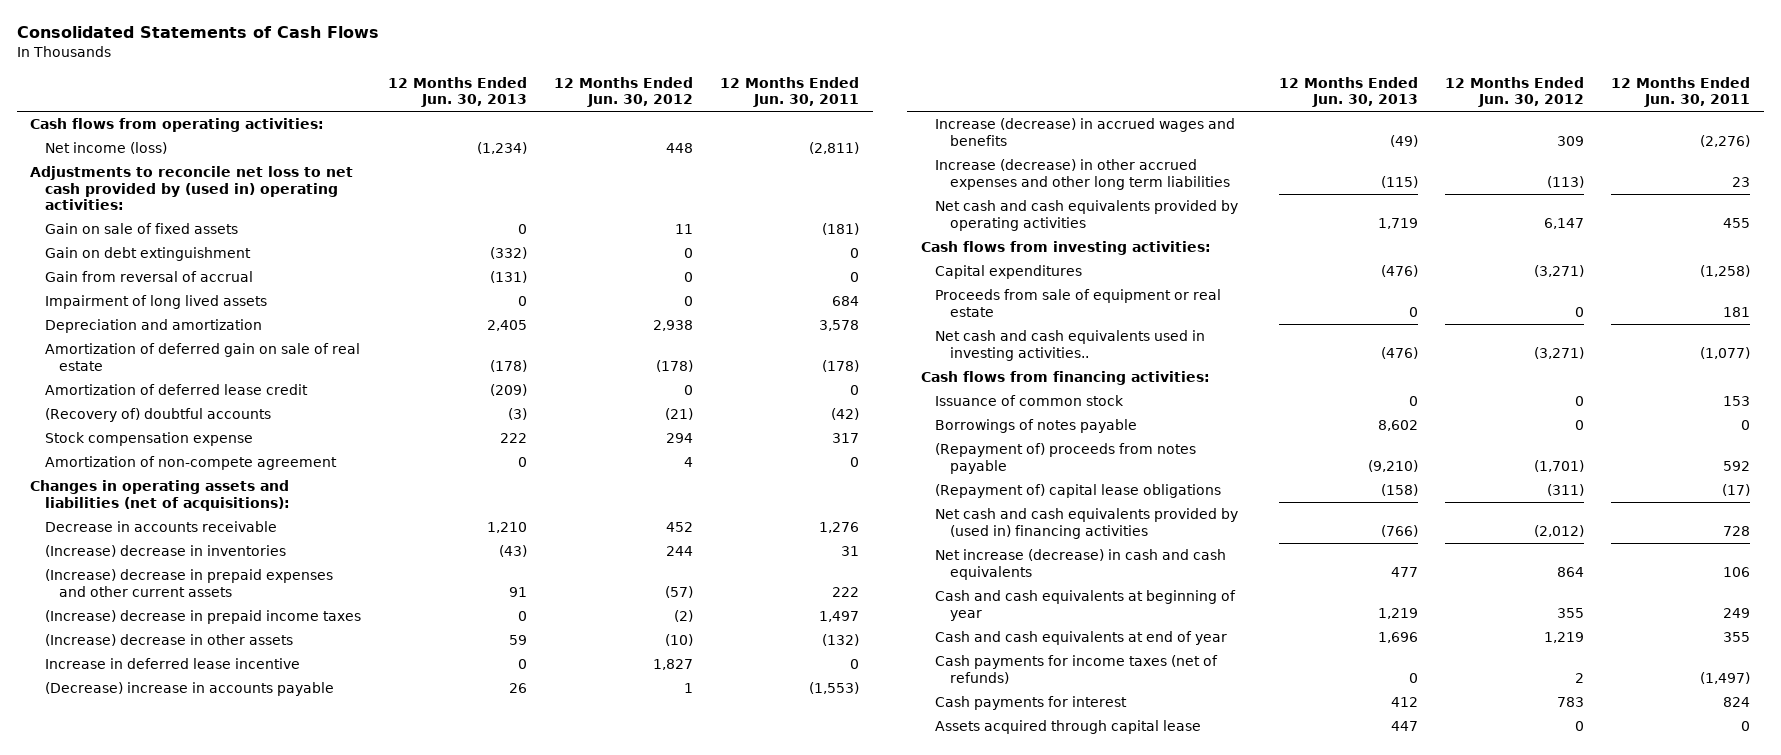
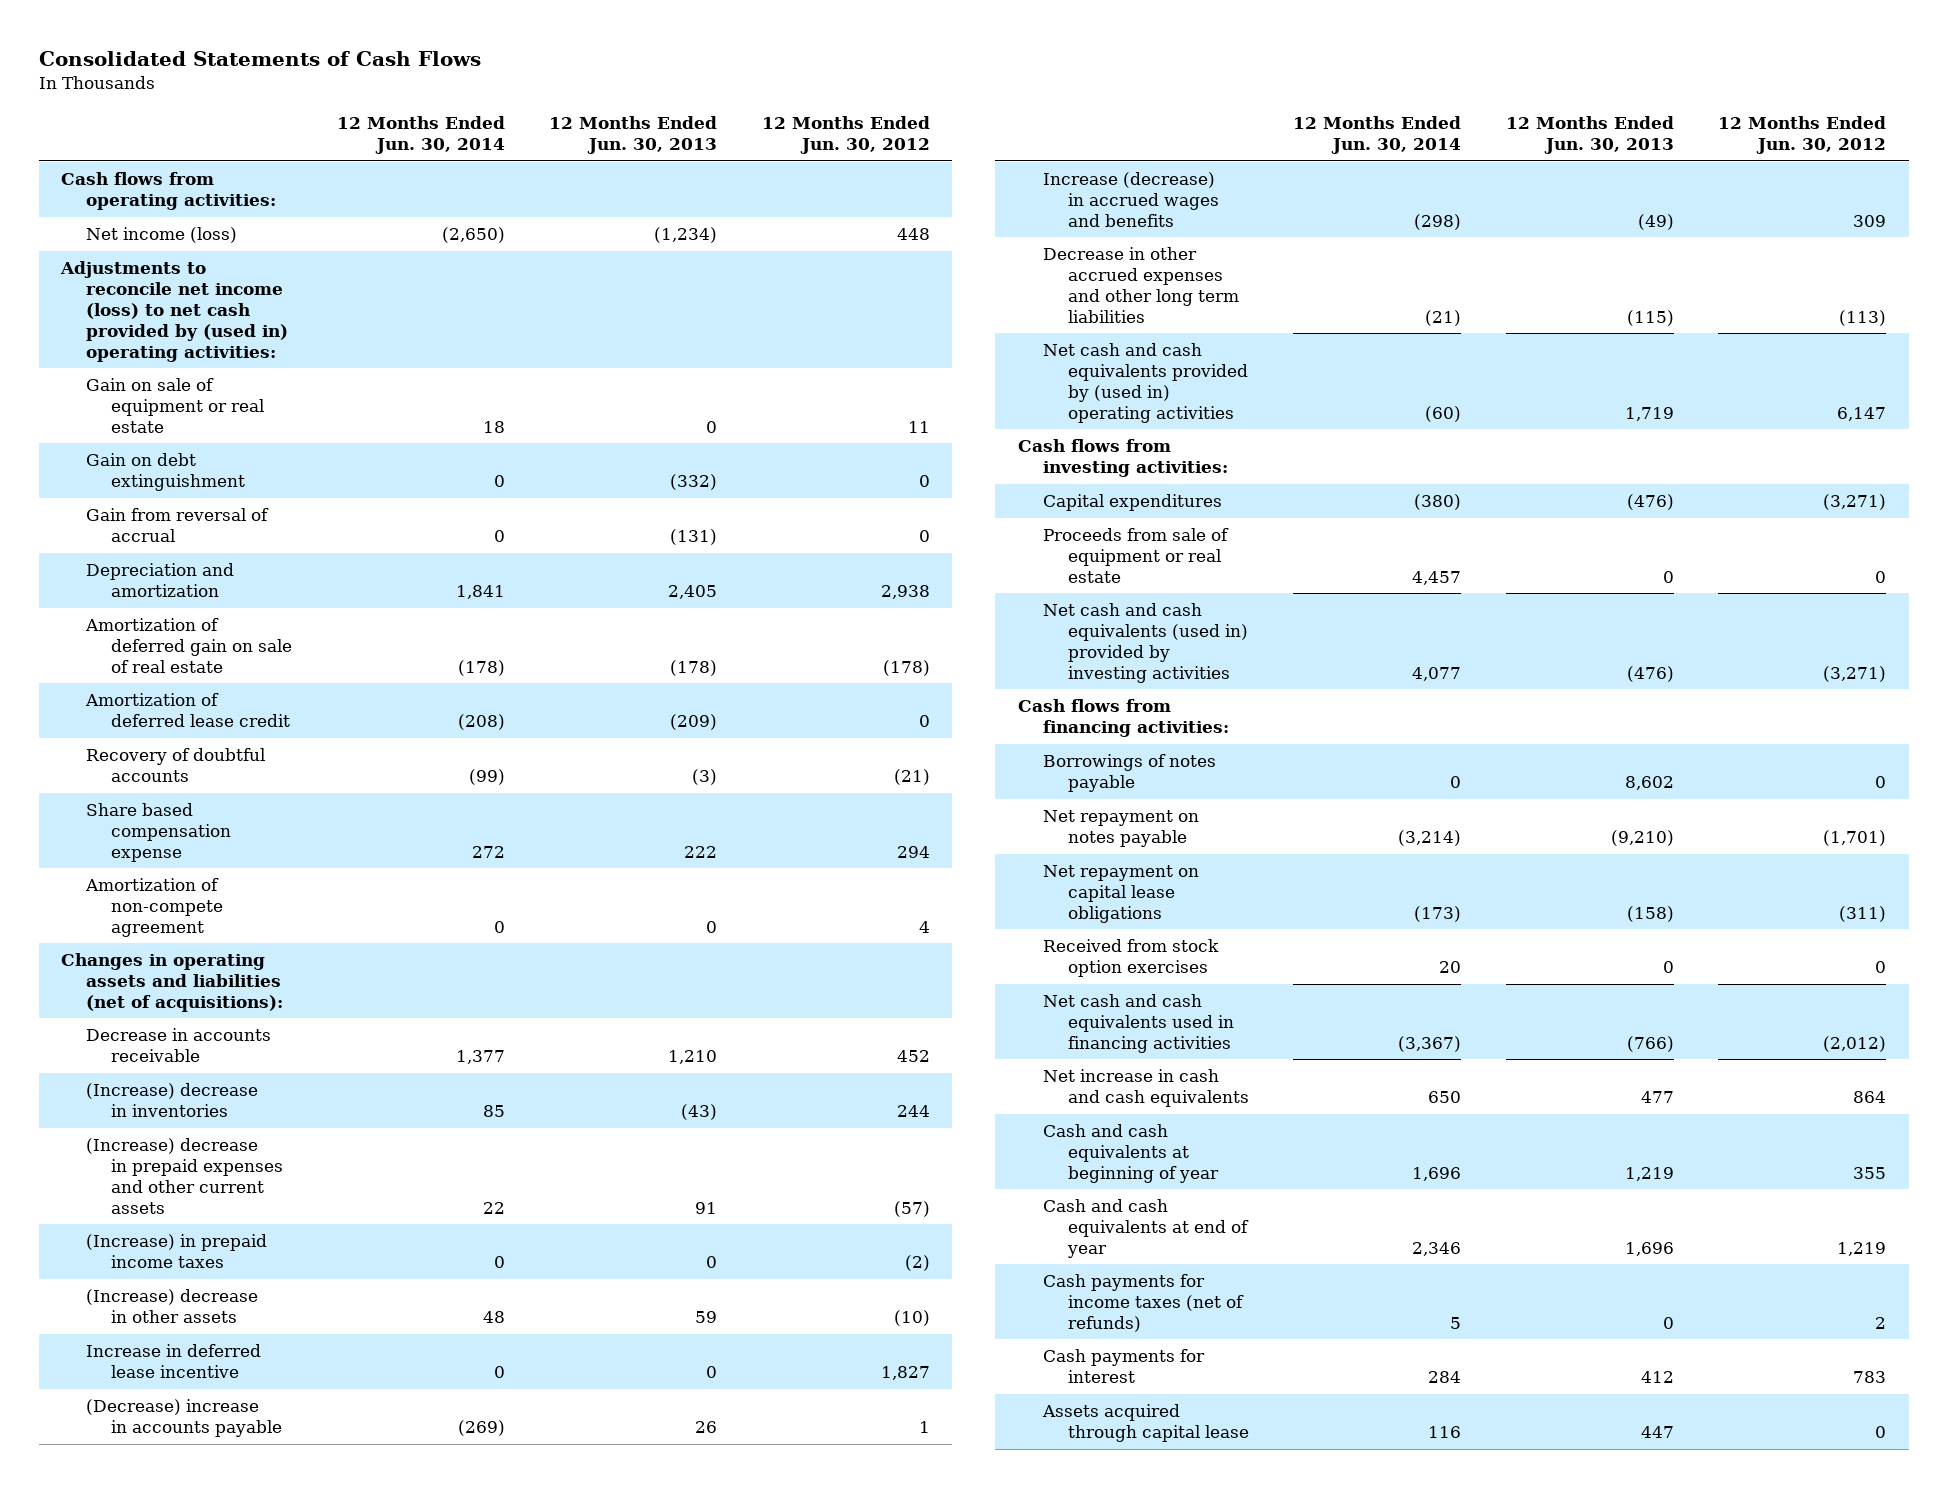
- | 12 Months Ended Jun. 30, 2013 | 12 Months Ended Jun. 30, 2012 | 12 Months Ended Jun. 30, 2011
+ | 12 Months Ended Jun. 30, 2014 | 12 Months Ended Jun. 30, 2013 | 12 Months Ended Jun. 30, 2012
- Adjustments to reconcile net loss to net cash provided by (used in) operating activities:
- Gain on sale of fixed assets | 0 | 11 | (181)
+ Adjustments to reconcile net income (loss) to net cash provided by (used in) operating activities:
+ Gain on sale of equipment or real estate | 18 | 0 | 11
- Impairment of long lived assets | 0 | 0 | 684
- (Recovery of) doubtful accounts | (3) | (21) | (42)
- Stock compensation expense | 222 | 294 | 317
+ Recovery of doubtful accounts | (99) | (3) | (21)
+ Share based compensation expense | 272 | 222 | 294
- (Increase) decrease in prepaid income taxes | 0 | (2) | 1,497
+ (Increase) in prepaid income taxes | 0 | 0 | (2)
- Increase (decrease) in other accrued expenses and other long term liabilities | (115) | (113) | 23
- Net cash and cash equivalents provided by operating activities | 1,719 | 6,147 | 455
+ Decrease in other accrued expenses and other long term liabilities | (21) | (115) | (113)
+ Net cash and cash equivalents provided by (used in) operating activities | (60) | 1,719 | 6,147
- Net cash and cash equivalents used in investing activities.. | (476) | (3,271) | (1,077)
+ Net cash and cash equivalents (used in) provided by investing activities | 4,077 | (476) | (3,271)
- Issuance of common stock | 0 | 0 | 153
- (Repayment of) proceeds from notes payable | (9,210) | (1,701) | 592
- (Repayment of) capital lease obligations | (158) | (311) | (17)
- Net cash and cash equivalents provided by (used in) financing activities | (766) | (2,012) | 728
- Net increase (decrease) in cash and cash equivalents | 477 | 864 | 106
+ Net repayment on notes payable | (3,214) | (9,210) | (1,701)
+ Net repayment on capital lease obligations | (173) | (158) | (311)
+ Received from stock option exercises | 20 | 0 | 0
+ Net cash and cash equivalents used in financing activities | (3,367) | (766) | (2,012)
+ Net increase in cash and cash equivalents | 650 | 477 | 864

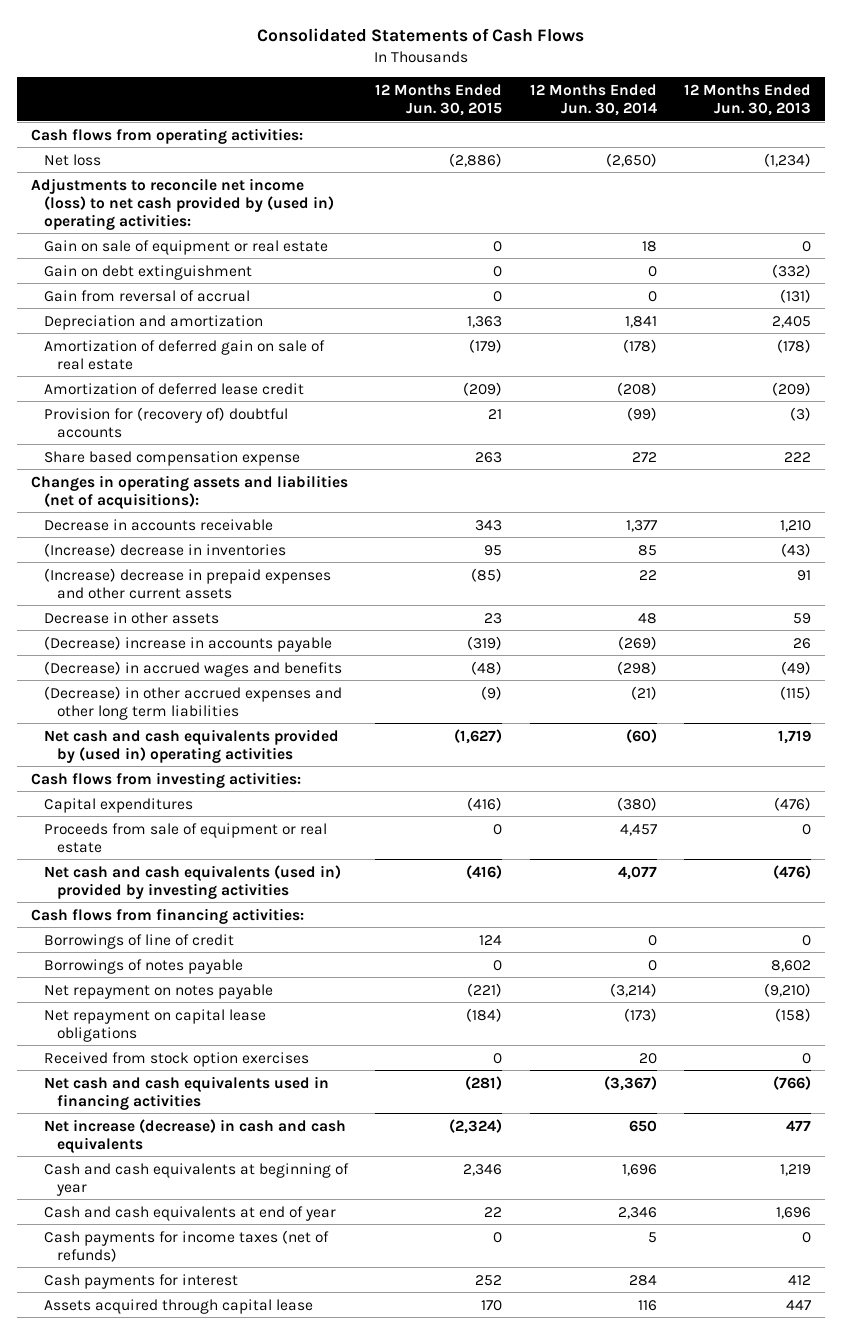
- | 12 Months Ended Jun. 30, 2014 | 12 Months Ended Jun. 30, 2013 | 12 Months Ended Jun. 30, 2012
+ | 12 Months Ended Jun. 30, 2015 | 12 Months Ended Jun. 30, 2014 | 12 Months Ended Jun. 30, 2013
- Net income (loss) | (2,650) | (1,234) | 448
+ Net loss | (2,886) | (2,650) | (1,234)
- Recovery of doubtful accounts | (99) | (3) | (21)
+ Provision for (recovery of) doubtful accounts | 21 | (99) | (3)
- Amortization of non-compete agreement | 0 | 0 | 4
- (Increase) in prepaid income taxes | 0 | 0 | (2)
- (Increase) decrease in other assets | 48 | 59 | (10)
- Increase in deferred lease incentive | 0 | 0 | 1,827
+ Decrease in other assets | 23 | 48 | 59
- Increase (decrease) in accrued wages and benefits | (298) | (49) | 309
- Decrease in other accrued expenses and other long term liabilities | (21) | (115) | (113)
+ (Decrease) in accrued wages and benefits | (48) | (298) | (49)
+ (Decrease) in other accrued expenses and other long term liabilities | (9) | (21) | (115)
+ Borrowings of line of credit | 124 | 0 | 0
- Net increase in cash and cash equivalents | 650 | 477 | 864
+ Net increase (decrease) in cash and cash equivalents | (2,324) | 650 | 477

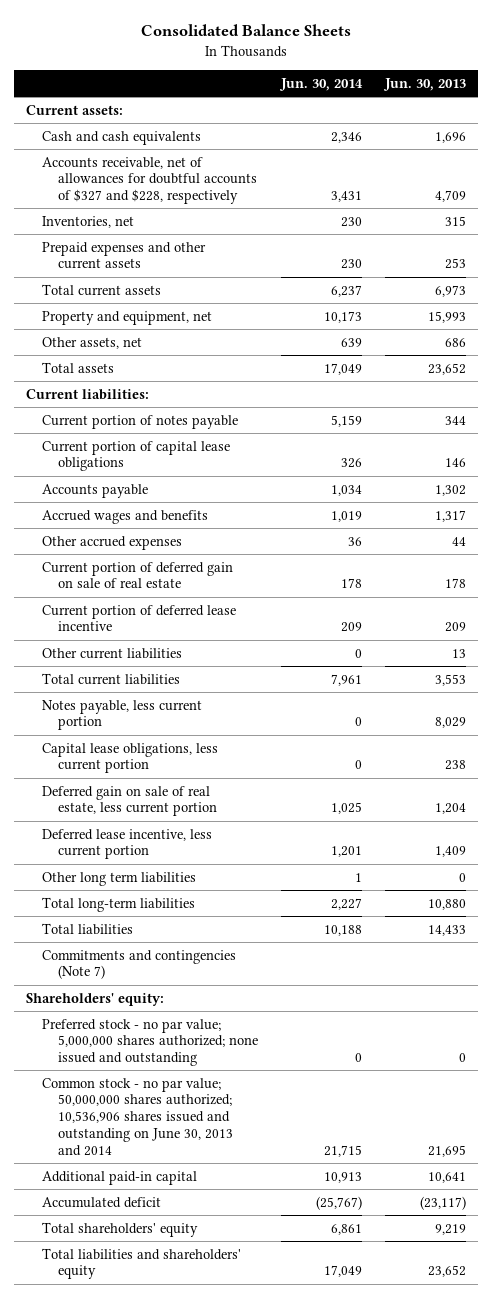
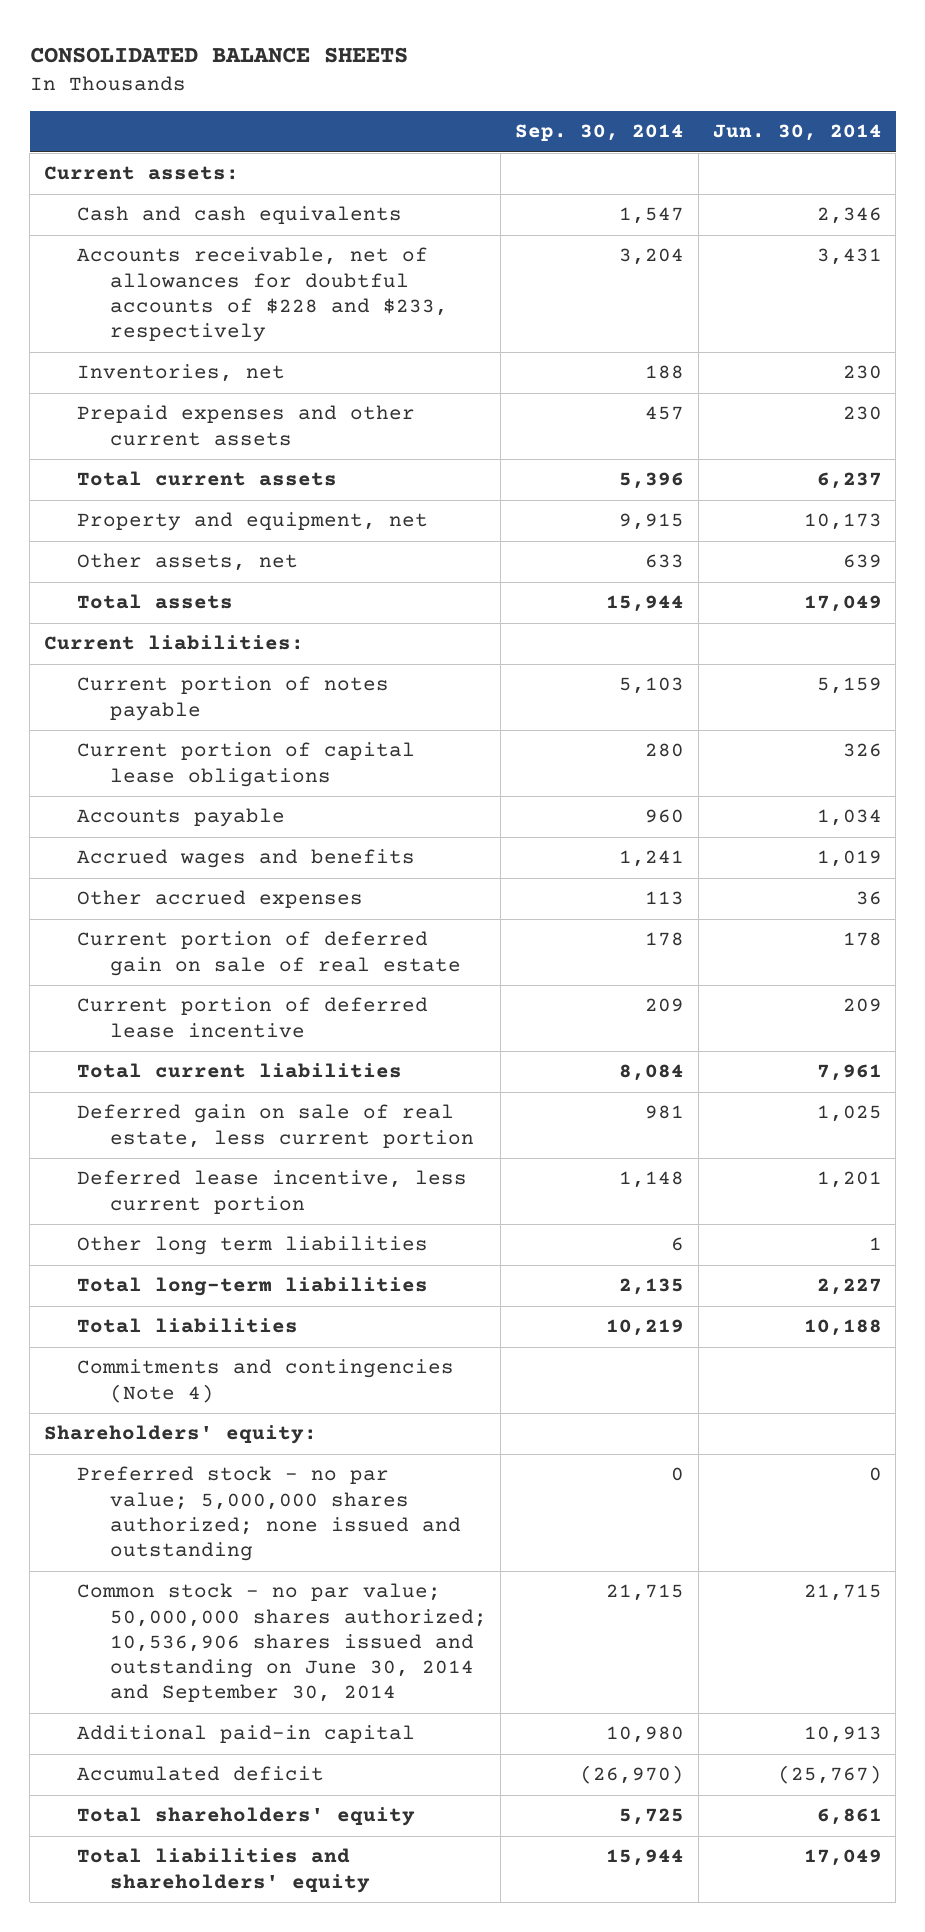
- Consolidated Balance Sheets
+ CONSOLIDATED BALANCE SHEETS
- | Jun. 30, 2014 | Jun. 30, 2013
+ | Sep. 30, 2014 | Jun. 30, 2014
- Accounts receivable, net of allowances for doubtful accounts of $327 and $228, respectively | 3,431 | 4,709
+ Accounts receivable, net of allowances for doubtful accounts of $228 and $233, respectively | 3,204 | 3,431
- Other current liabilities | 0 | 13
- Notes payable, less current portion | 0 | 8,029
- Capital lease obligations, less current portion | 0 | 238
- Commitments and contingencies (Note 7)
+ Commitments and contingencies (Note 4)
- Common stock - no par value; 50,000,000 shares authorized; 10,536,906 shares issued and outstanding on June 30, 2013 and 2014 | 21,715 | 21,695
+ Common stock - no par value; 50,000,000 shares authorized; 10,536,906 shares issued and outstanding on June 30, 2014 and September 30, 2014 | 21,715 | 21,715

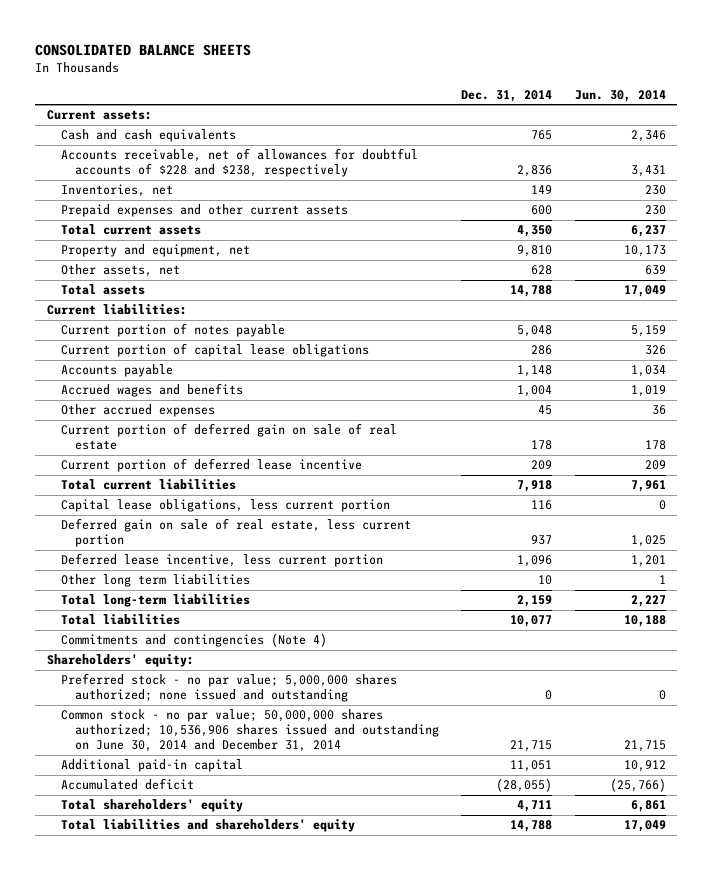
- | Sep. 30, 2014 | Jun. 30, 2014
+ | Dec. 31, 2014 | Jun. 30, 2014
- Accounts receivable, net of allowances for doubtful accounts of $228 and $233, respectively | 3,204 | 3,431
+ Accounts receivable, net of allowances for doubtful accounts of $228 and $238, respectively | 2,836 | 3,431
+ Capital lease obligations, less current portion | 116 | 0
- Common stock - no par value; 50,000,000 shares authorized; 10,536,906 shares issued and outstanding on June 30, 2014 and September 30, 2014 | 21,715 | 21,715
- Additional paid-in capital | 10,980 | 10,913
- Accumulated deficit | (26,970) | (25,767)
+ Common stock - no par value; 50,000,000 shares authorized; 10,536,906 shares issued and outstanding on June 30, 2014 and December 31, 2014 | 21,715 | 21,715
+ Additional paid-in capital | 11,051 | 10,912
+ Accumulated deficit | (28,055) | (25,766)

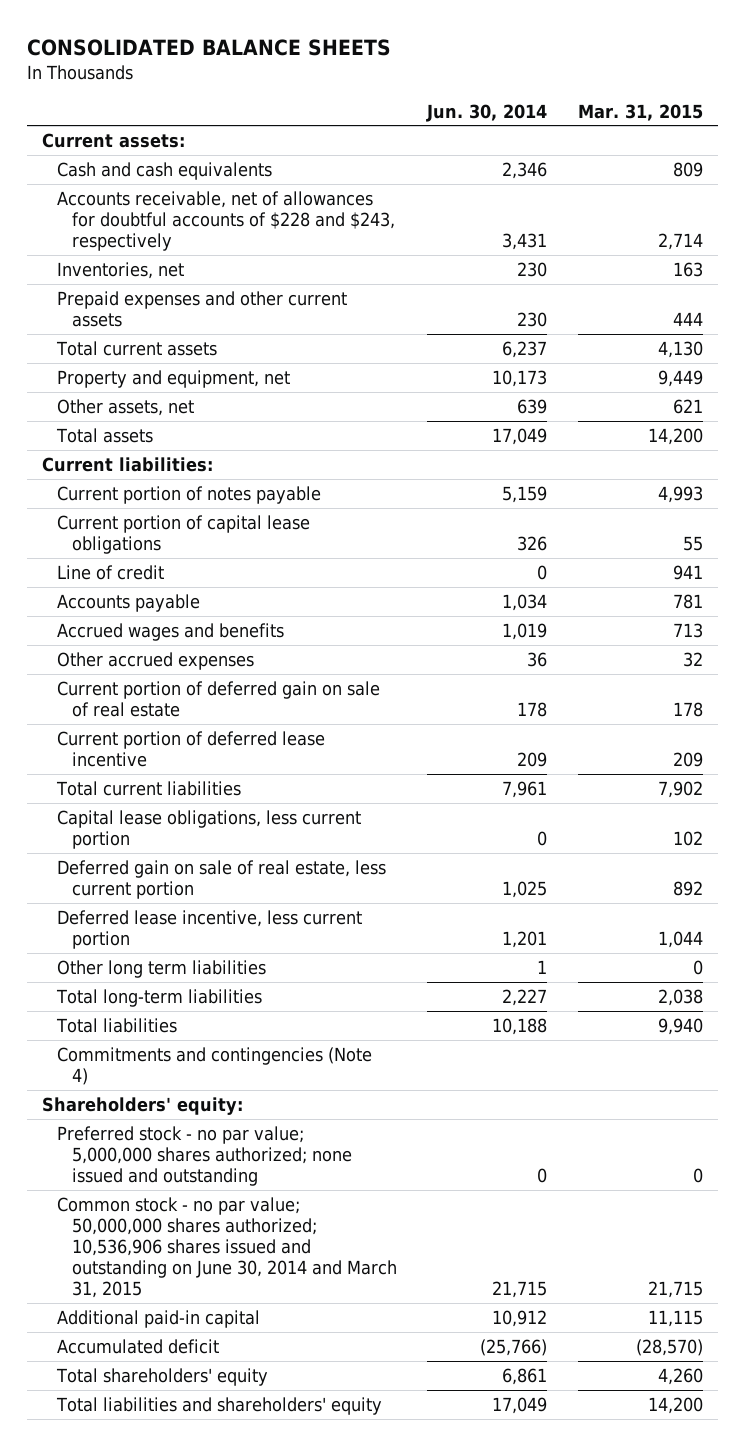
- | Dec. 31, 2014 | Jun. 30, 2014
+ | Jun. 30, 2014 | Mar. 31, 2015
- Accounts receivable, net of allowances for doubtful accounts of $228 and $238, respectively | 2,836 | 3,431
+ Accounts receivable, net of allowances for doubtful accounts of $228 and $243, respectively | 3,431 | 2,714
+ Line of credit | 0 | 941
- Common stock - no par value; 50,000,000 shares authorized; 10,536,906 shares issued and outstanding on June 30, 2014 and December 31, 2014 | 21,715 | 21,715
+ Common stock - no par value; 50,000,000 shares authorized; 10,536,906 shares issued and outstanding on June 30, 2014 and March 31, 2015 | 21,715 | 21,715

